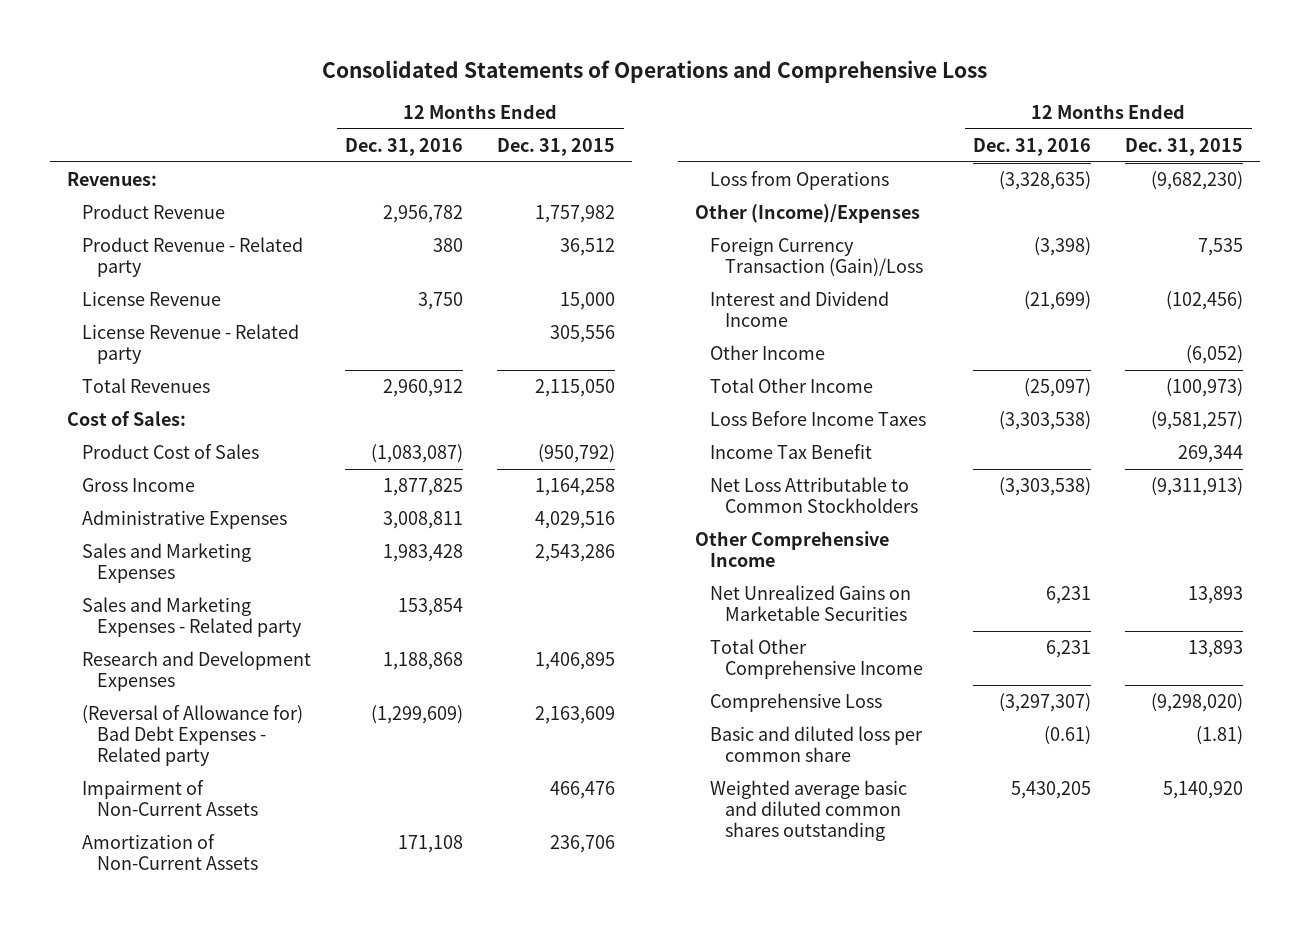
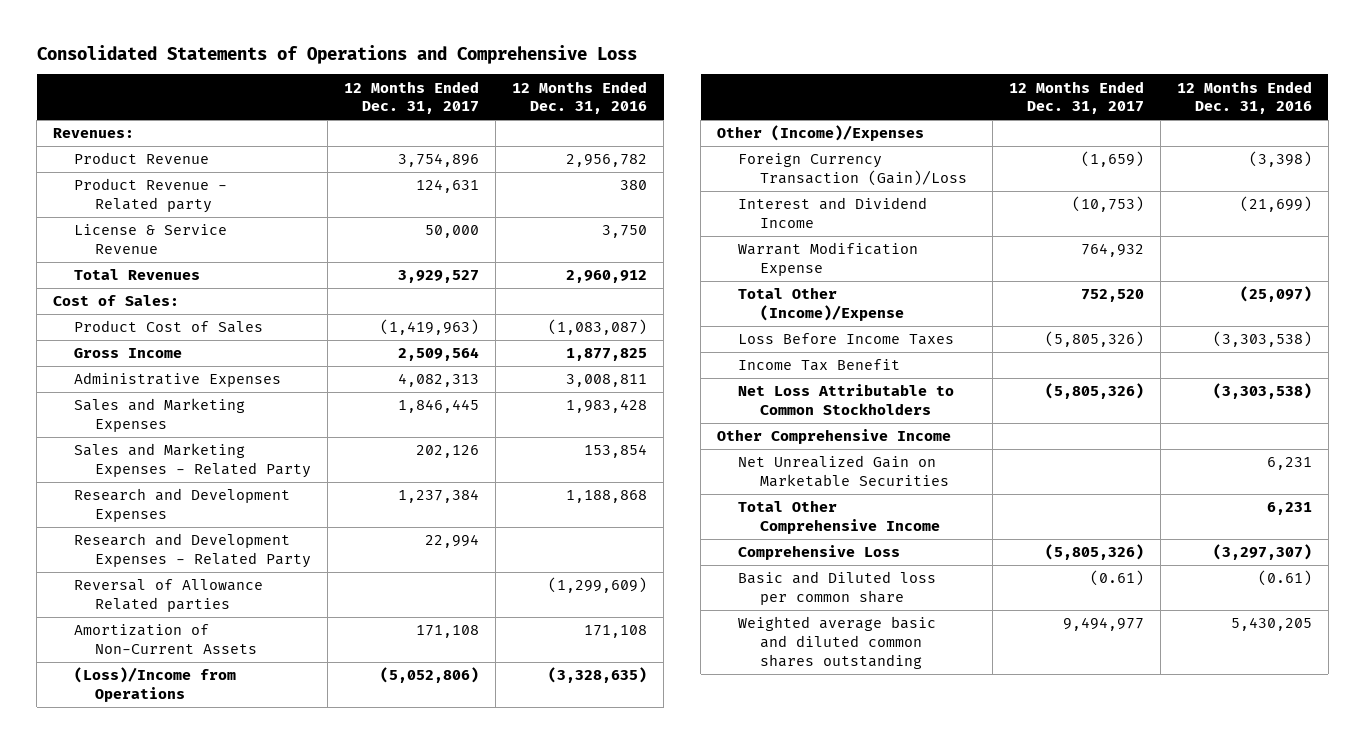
- | 12 Months Ended Dec. 31, 2016 | 12 Months Ended Dec. 31, 2015
+ | 12 Months Ended Dec. 31, 2017 | 12 Months Ended Dec. 31, 2016
- License Revenue | 3,750 | 15,000
- License Revenue - Related party | | 305,556
+ License & Service Revenue | 50,000 | 3,750
- Sales and Marketing Expenses - Related party | 153,854 |
+ Sales and Marketing Expenses - Related Party | 202,126 | 153,854
- (Reversal of Allowance for) Bad Debt Expenses - Related party | (1,299,609) | 2,163,609
- Impairment of Non-Current Assets | | 466,476
+ Research and Development Expenses - Related Party | 22,994 |
+ Reversal of Allowance Related parties | | (1,299,609)
- Loss from Operations | (3,328,635) | (9,682,230)
+ (Loss)/Income from Operations | (5,052,806) | (3,328,635)
- Other Income | | (6,052)
- Total Other Income | (25,097) | (100,973)
+ Warrant Modification Expense | 764,932 |
+ Total Other (Income)/Expense | 752,520 | (25,097)
- Net Unrealized Gains on Marketable Securities | 6,231 | 13,893
+ Net Unrealized Gain on Marketable Securities | | 6,231
- Basic and diluted loss per common share | (0.61) | (1.81)
+ Basic and Diluted loss per common share | (0.61) | (0.61)

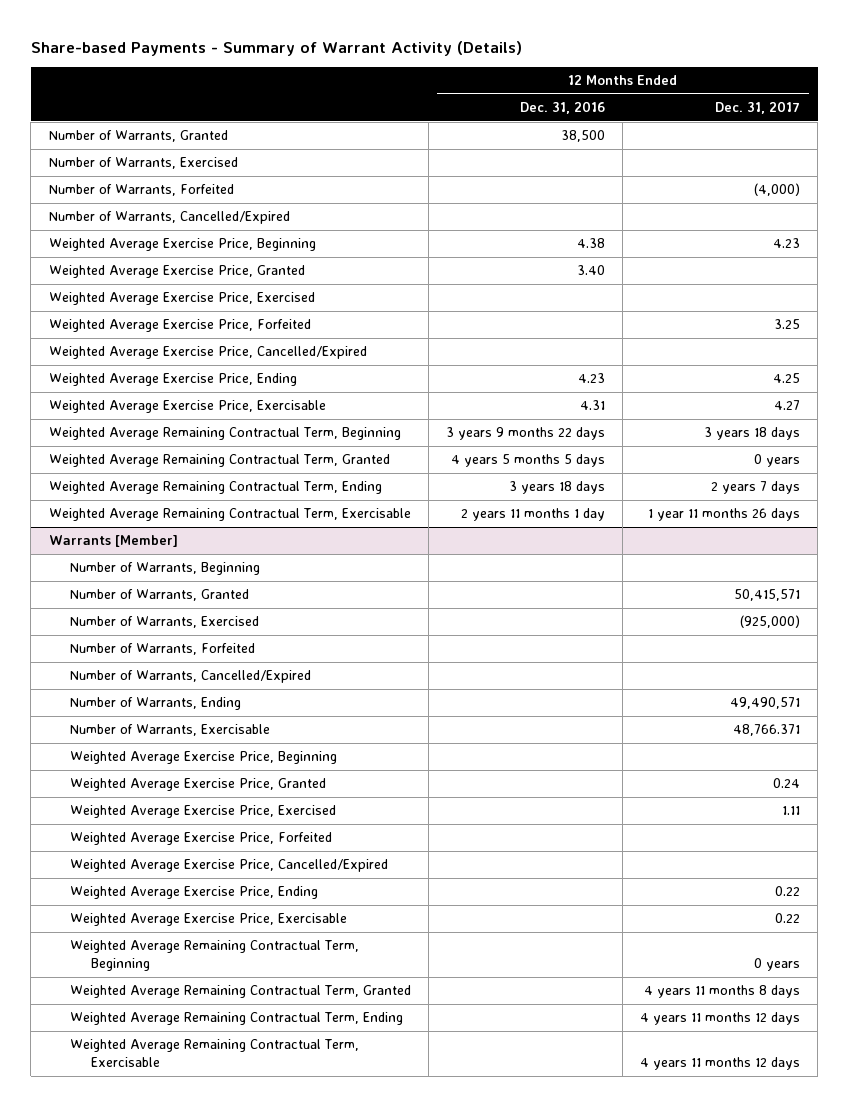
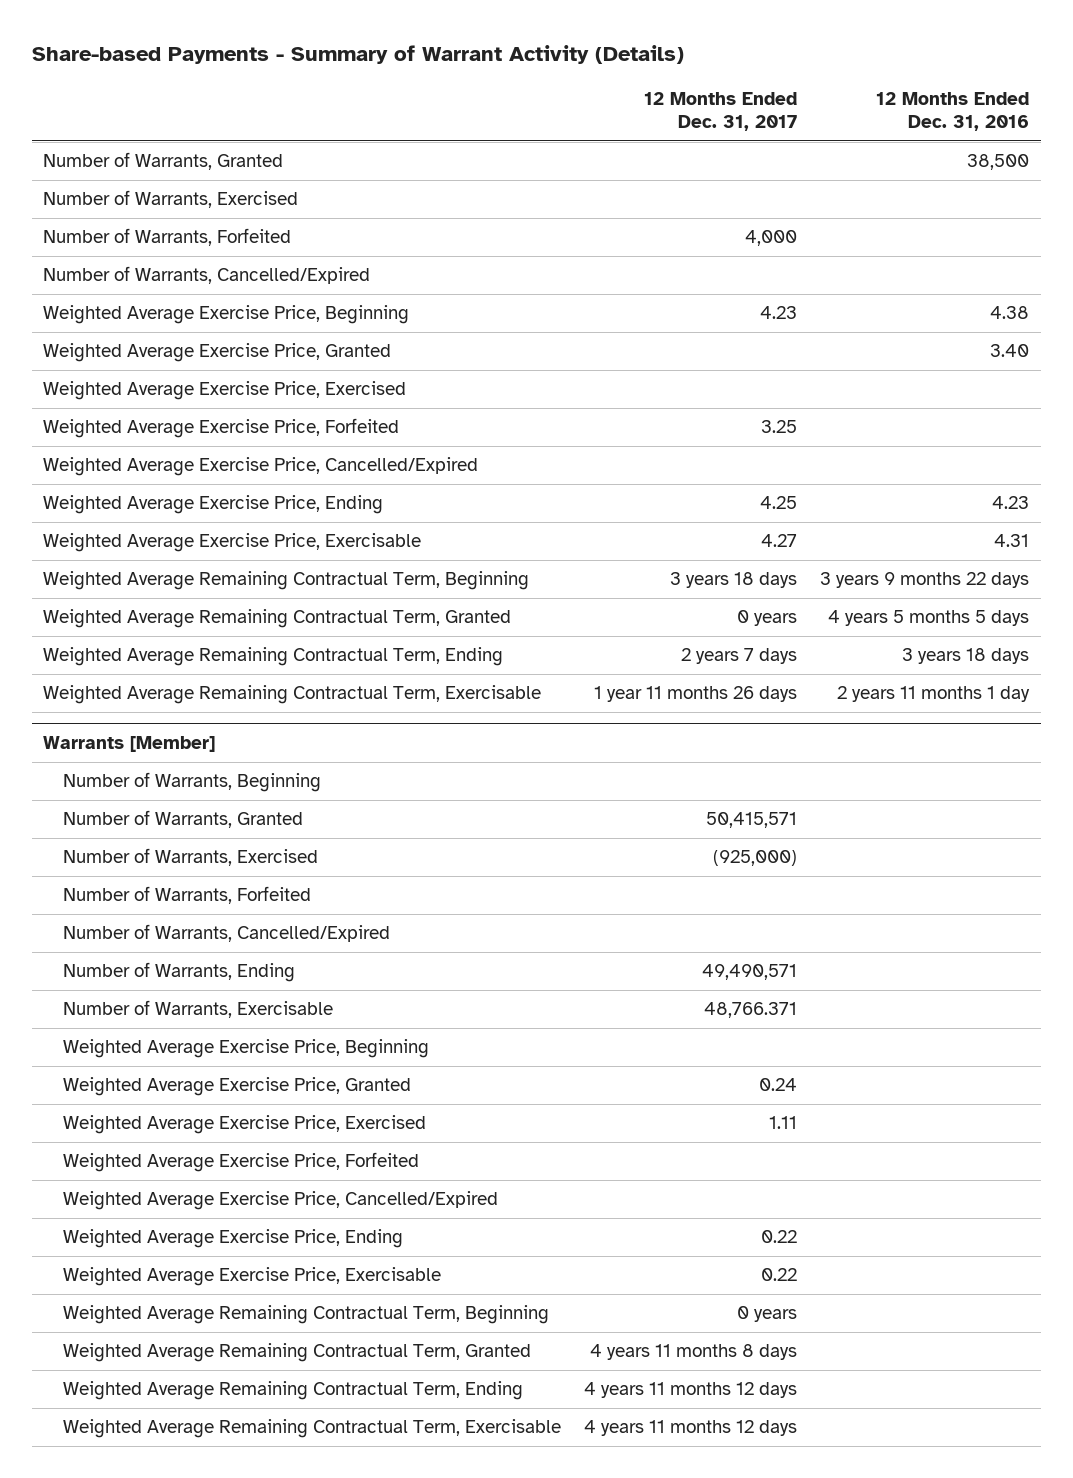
- | 12 Months Ended Dec. 31, 2016 | 12 Months Ended Dec. 31, 2017
+ | 12 Months Ended Dec. 31, 2017 | 12 Months Ended Dec. 31, 2016
- Number of Warrants, Forfeited | | (4,000)
+ Number of Warrants, Forfeited | 4,000 |

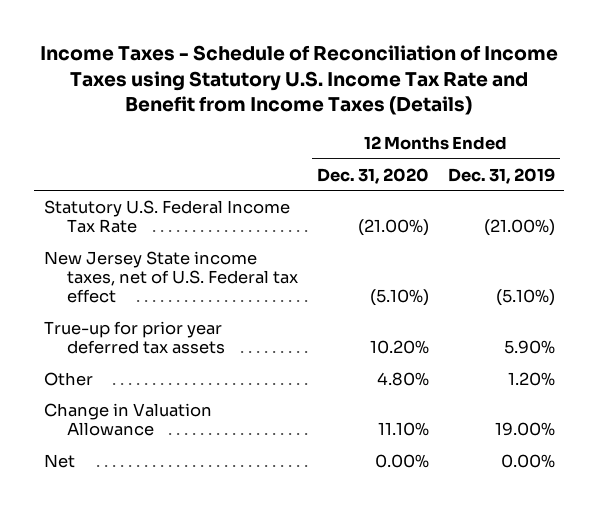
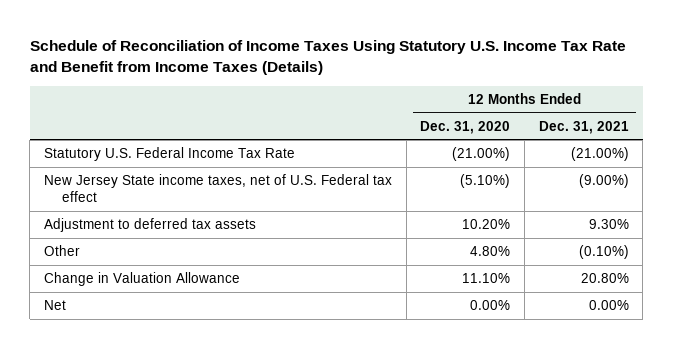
- Income Taxes - Schedule of Reconciliation of Income Taxes using Statutory U.S. Income Tax Rate and Benefit from Income Taxes (Details)
+ Schedule of Reconciliation of Income Taxes Using Statutory U.S. Income Tax Rate and Benefit from Income Taxes (Details)
- | 12 Months Ended Dec. 31, 2020 | 12 Months Ended Dec. 31, 2019
+ | 12 Months Ended Dec. 31, 2020 | 12 Months Ended Dec. 31, 2021
- True-up for prior year deferred tax assets | 10.20% | 5.90%
+ Adjustment to deferred tax assets | 10.20% | 9.30%

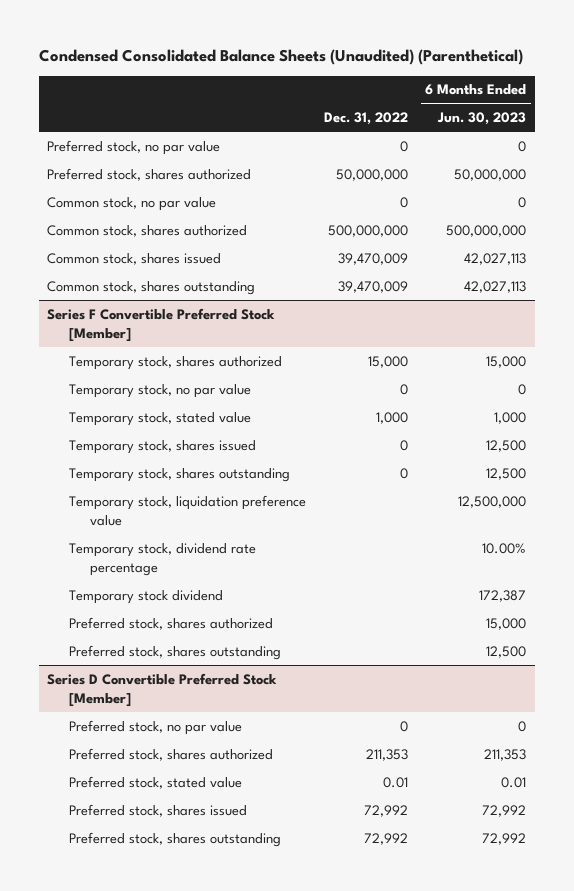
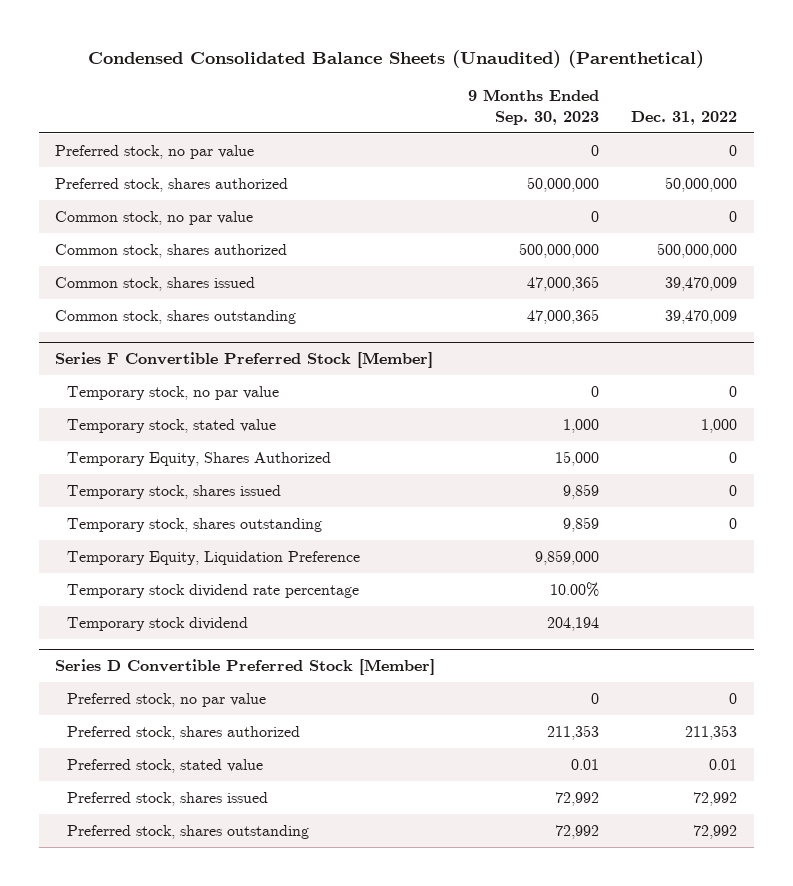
- | Dec. 31, 2022 | 6 Months Ended Jun. 30, 2023
+ | 9 Months Ended Sep. 30, 2023 | Dec. 31, 2022
@ Series F Convertible Preferred Stock [Member]
- Temporary stock, shares authorized | 15,000 | 15,000
+ Temporary Equity, Shares Authorized | 15,000 | 0
- Temporary stock, liquidation preference value | | 12,500,000
- Temporary stock, dividend rate percentage | | 10.00%
+ Temporary Equity, Liquidation Preference | 9,859,000 |
+ Temporary stock dividend rate percentage | 10.00% |
- Preferred stock, shares authorized | | 15,000
- Preferred stock, shares outstanding | | 12,500

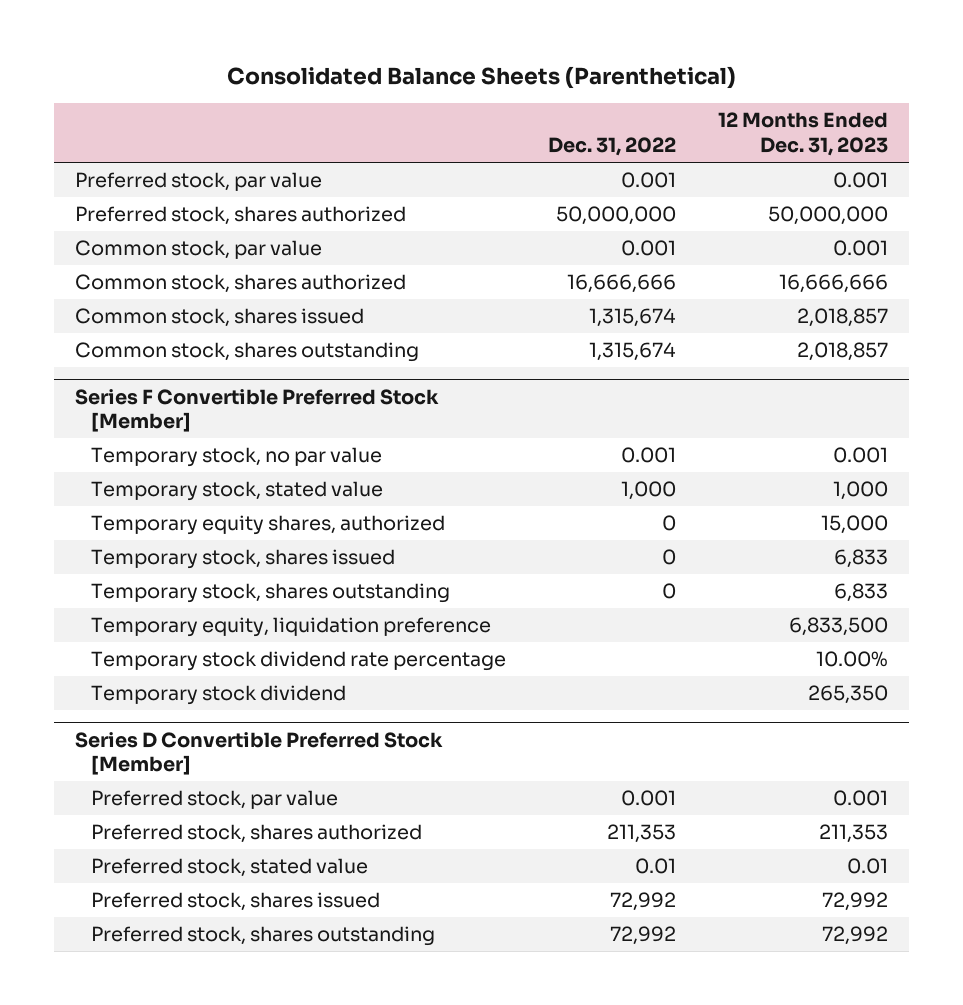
- Condensed Consolidated Balance Sheets (Unaudited) (Parenthetical)
+ Consolidated Balance Sheets (Parenthetical)
- | 9 Months Ended Sep. 30, 2023 | Dec. 31, 2022
+ | Dec. 31, 2022 | 12 Months Ended Dec. 31, 2023
- Preferred stock, no par value | 0 | 0
+ Preferred stock, par value | 0.001 | 0.001
- Common stock, no par value | 0 | 0
- Common stock, shares authorized | 500,000,000 | 500,000,000
- Common stock, shares issued | 47,000,365 | 39,470,009
- Common stock, shares outstanding | 47,000,365 | 39,470,009
+ Common stock, par value | 0.001 | 0.001
+ Common stock, shares authorized | 16,666,666 | 16,666,666
+ Common stock, shares issued | 1,315,674 | 2,018,857
+ Common stock, shares outstanding | 1,315,674 | 2,018,857
@ Series F Convertible Preferred Stock [Member]
- Temporary stock, no par value | 0 | 0
+ Temporary stock, no par value | 0.001 | 0.001
- Temporary Equity, Shares Authorized | 15,000 | 0
+ Temporary equity shares, authorized | 0 | 15,000
- Temporary Equity, Liquidation Preference | 9,859,000 |
+ Temporary equity, liquidation preference | | 6,833,500
@ Series D Convertible Preferred Stock [Member]
- Preferred stock, no par value | 0 | 0
+ Preferred stock, par value | 0.001 | 0.001

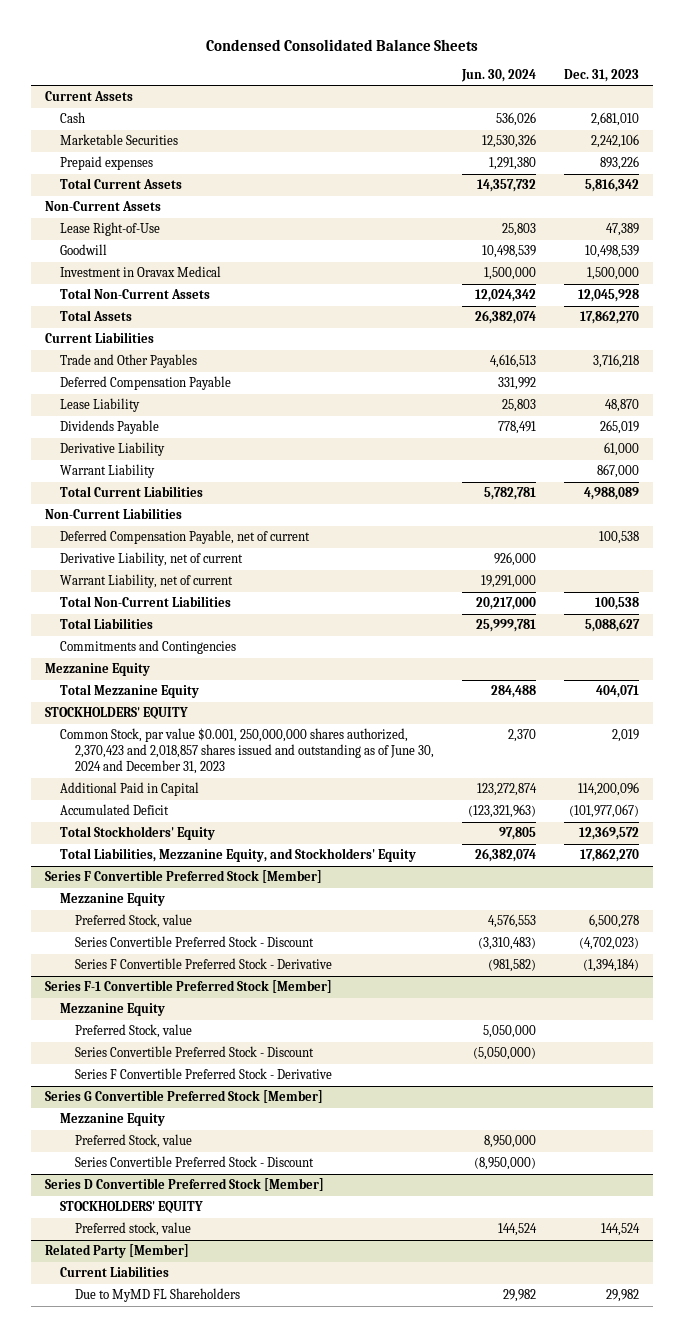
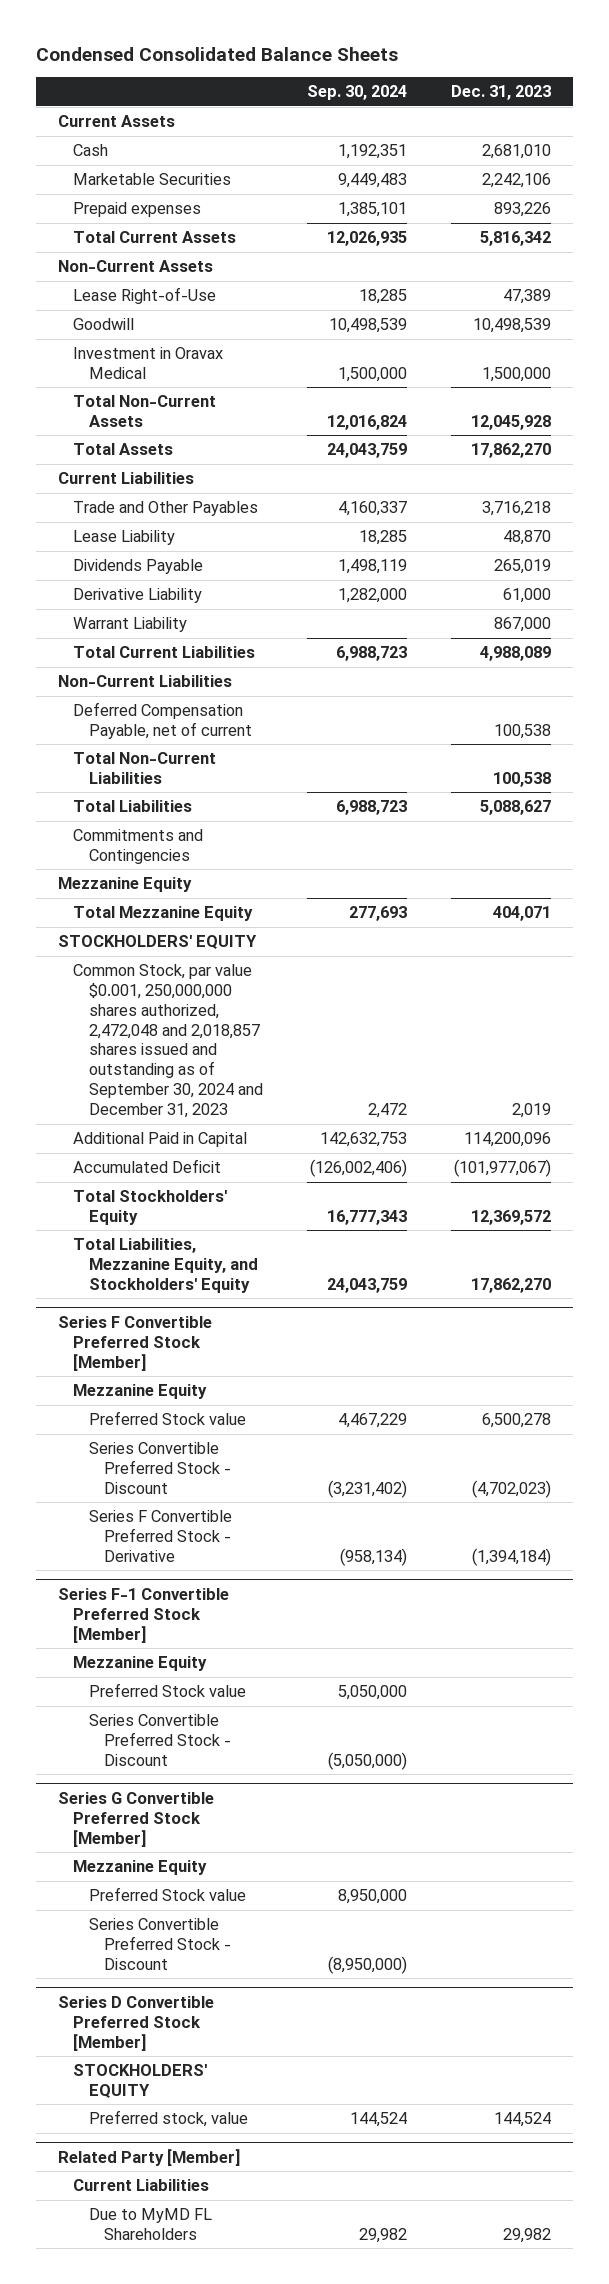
- | Jun. 30, 2024 | Dec. 31, 2023
+ | Sep. 30, 2024 | Dec. 31, 2023
- Deferred Compensation Payable | 331,992 |
- Derivative Liability, net of current | 926,000 |
- Warrant Liability, net of current | 19,291,000 |
- Common Stock, par value $0.001, 250,000,000 shares authorized, 2,370,423 and 2,018,857 shares issued and outstanding as of June 30, 2024 and December 31, 2023 | 2,370 | 2,019
+ Common Stock, par value $0.001, 250,000,000 shares authorized, 2,472,048 and 2,018,857 shares issued and outstanding as of September 30, 2024 and December 31, 2023 | 2,472 | 2,019
@ Series F Convertible Preferred Stock [Member]
- Preferred Stock, value | 4,576,553 | 6,500,278
+ Preferred Stock value | 4,467,229 | 6,500,278
@ Series F-1 Convertible Preferred Stock [Member]
- Preferred Stock, value | 5,050,000 |
+ Preferred Stock value | 5,050,000 |
- Series F Convertible Preferred Stock - Derivative
@ Series G Convertible Preferred Stock [Member]
- Preferred Stock, value | 8,950,000 |
+ Preferred Stock value | 8,950,000 |

